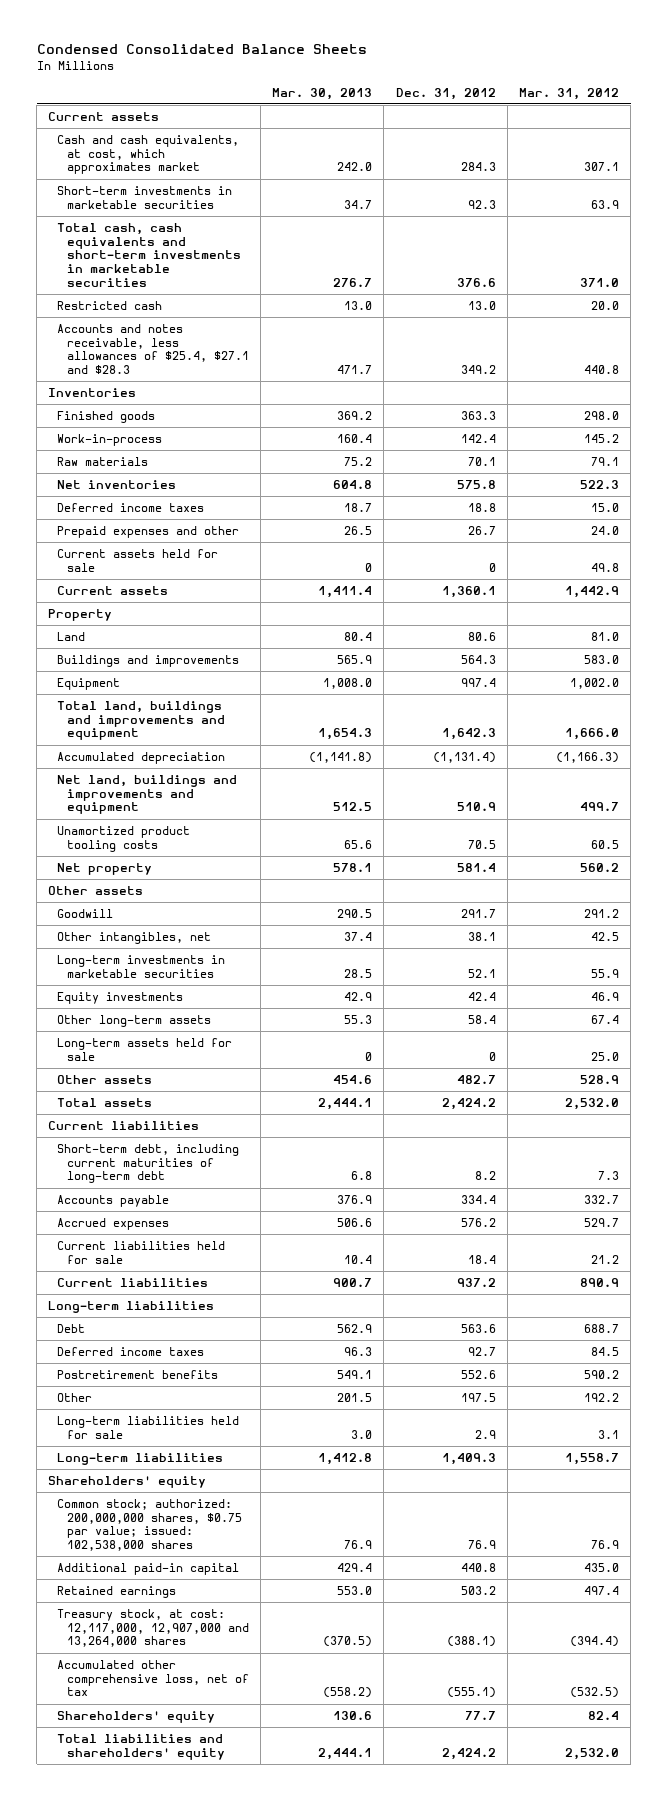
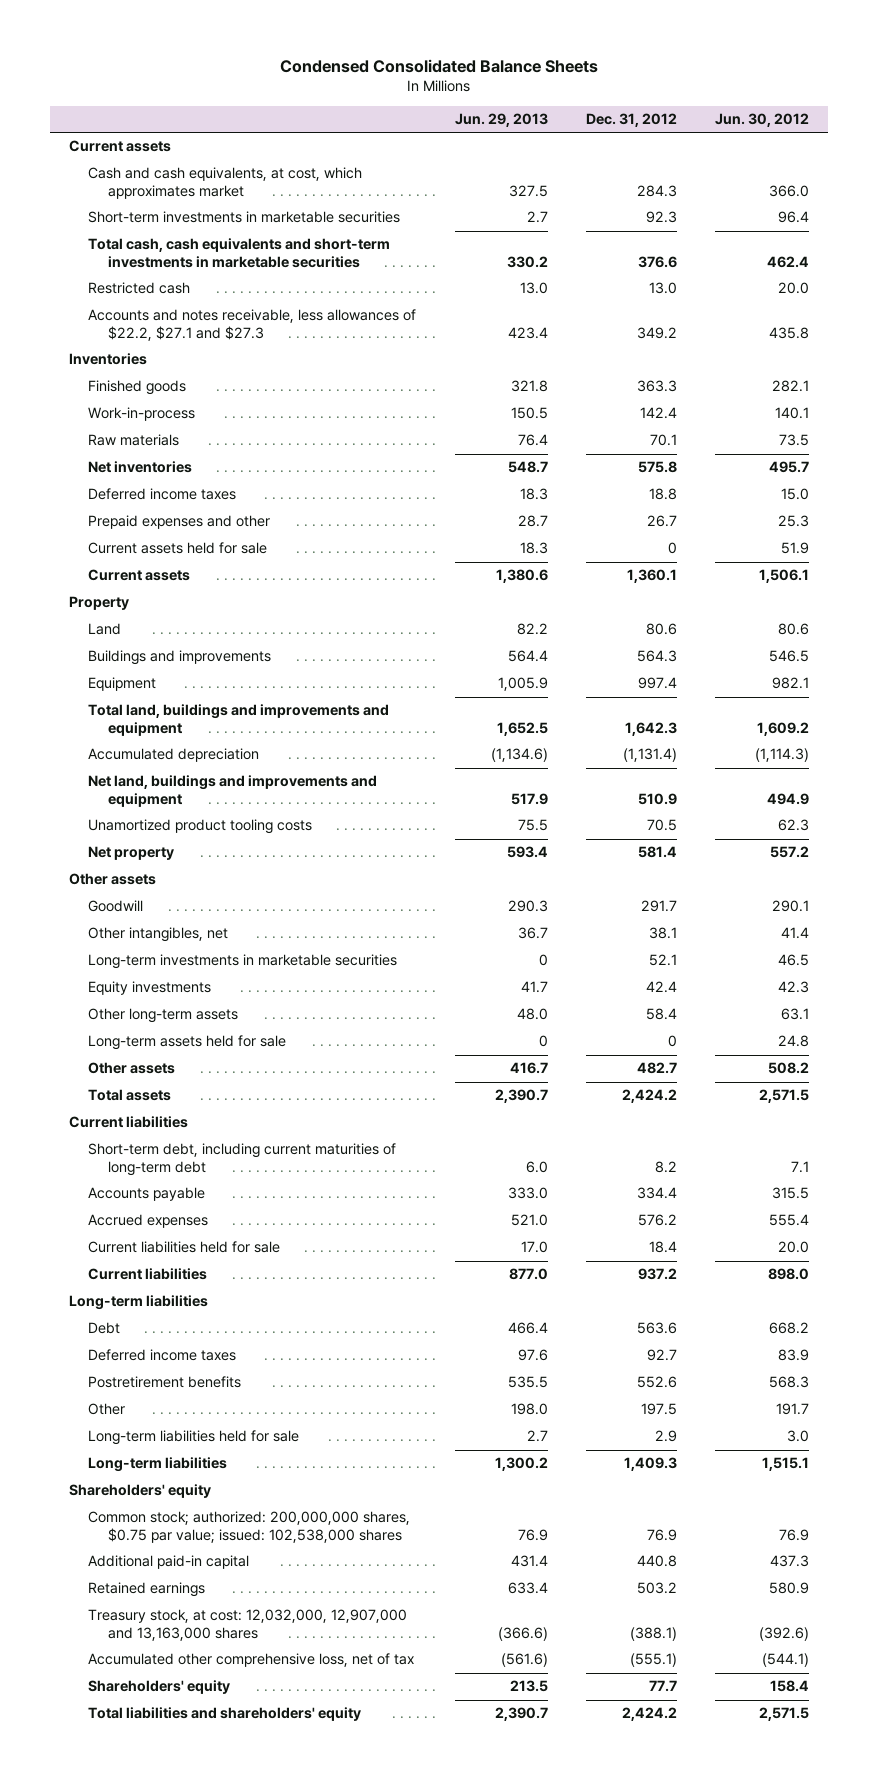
- | Mar. 30, 2013 | Dec. 31, 2012 | Mar. 31, 2012
+ | Jun. 29, 2013 | Dec. 31, 2012 | Jun. 30, 2012
- Accounts and notes receivable, less allowances of $25.4, $27.1 and $28.3 | 471.7 | 349.2 | 440.8
+ Accounts and notes receivable, less allowances of $22.2, $27.1 and $27.3 | 423.4 | 349.2 | 435.8
- Treasury stock, at cost: 12,117,000, 12,907,000 and 13,264,000 shares | (370.5) | (388.1) | (394.4)
+ Treasury stock, at cost: 12,032,000, 12,907,000 and 13,163,000 shares | (366.6) | (388.1) | (392.6)

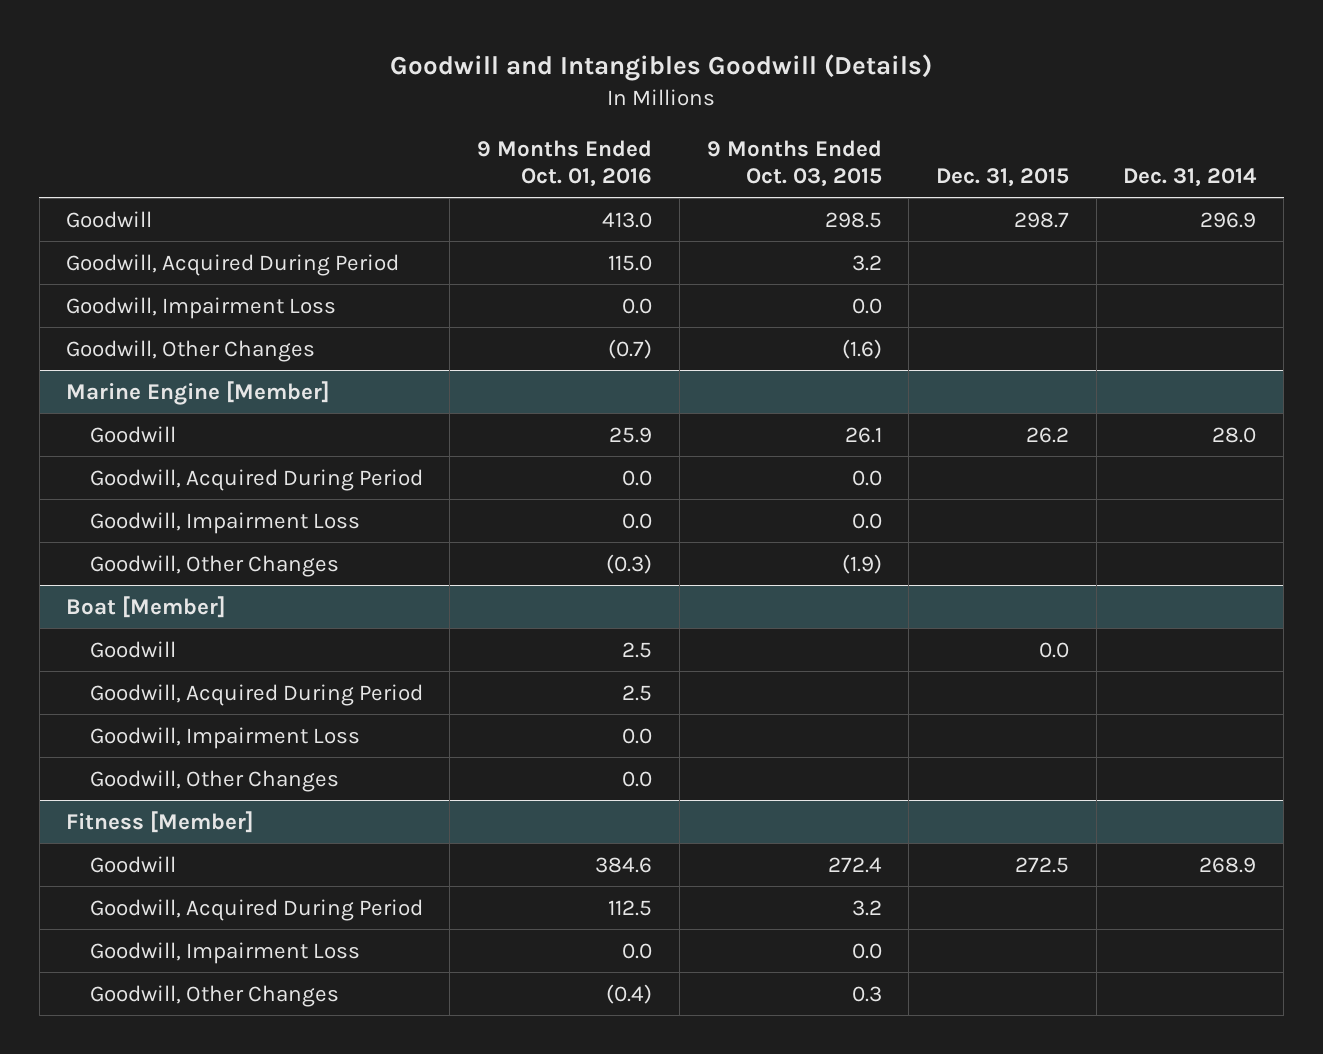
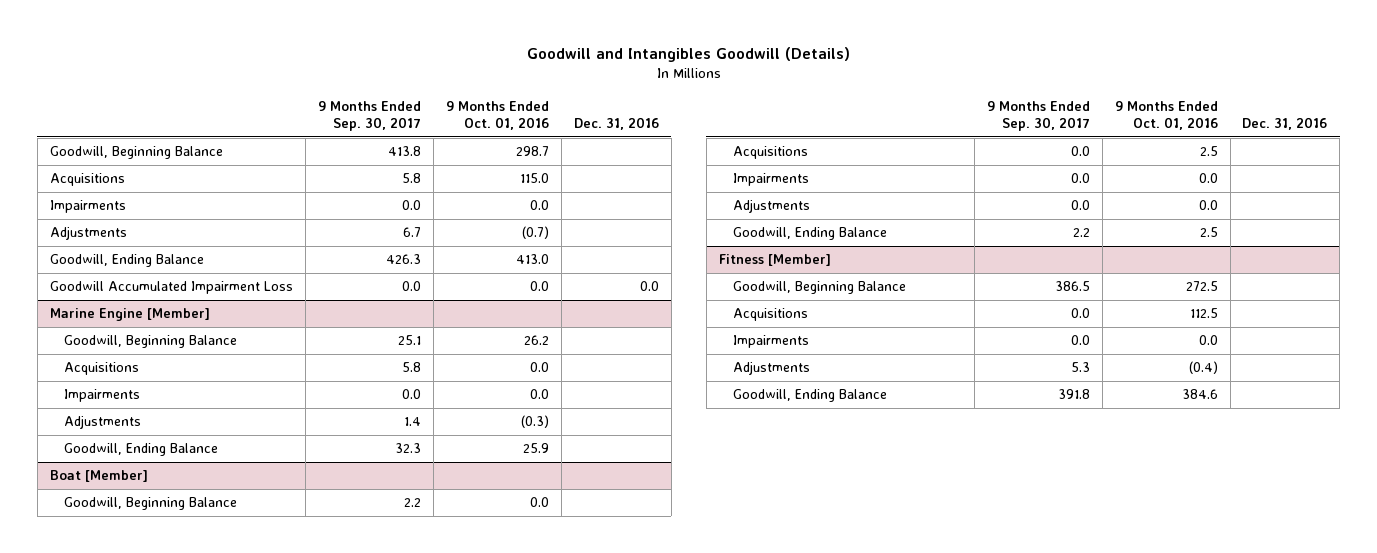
- | 9 Months Ended Oct. 01, 2016 | 9 Months Ended Oct. 03, 2015 | Dec. 31, 2015 | Dec. 31, 2014
+ | 9 Months Ended Sep. 30, 2017 | 9 Months Ended Oct. 01, 2016 | Dec. 31, 2016
- Goodwill | 413.0 | 298.5 | 298.7 | 296.9
- Goodwill, Acquired During Period | 115.0 | 3.2 | |
- Goodwill, Impairment Loss | 0.0 | 0.0 | |
- Goodwill, Other Changes | (0.7) | (1.6) | |
+ Goodwill, Beginning Balance | 413.8 | 298.7 |
+ Acquisitions | 5.8 | 115.0 |
+ Impairments | 0.0 | 0.0 |
+ Adjustments | 6.7 | (0.7) |
+ Goodwill, Ending Balance | 426.3 | 413.0 |
+ Goodwill Accumulated Impairment Loss | 0.0 | 0.0 | 0.0
@ Marine Engine [Member]
- Goodwill | 25.9 | 26.1 | 26.2 | 28.0
- Goodwill, Acquired During Period | 0.0 | 0.0 | |
- Goodwill, Impairment Loss | 0.0 | 0.0 | |
- Goodwill, Other Changes | (0.3) | (1.9) | |
+ Goodwill, Beginning Balance | 25.1 | 26.2 |
+ Acquisitions | 5.8 | 0.0 |
+ Impairments | 0.0 | 0.0 |
+ Adjustments | 1.4 | (0.3) |
+ Goodwill, Ending Balance | 32.3 | 25.9 |
@ Boat [Member]
- Goodwill | 2.5 | | 0.0 |
- Goodwill, Acquired During Period | 2.5 | | |
- Goodwill, Impairment Loss | 0.0 | | |
- Goodwill, Other Changes | 0.0 | | |
+ Goodwill, Beginning Balance | 2.2 | 0.0 |
+ Acquisitions | 0.0 | 2.5 |
+ Impairments | 0.0 | 0.0 |
+ Adjustments | 0.0 | 0.0 |
+ Goodwill, Ending Balance | 2.2 | 2.5 |
@ Fitness [Member]
- Goodwill | 384.6 | 272.4 | 272.5 | 268.9
- Goodwill, Acquired During Period | 112.5 | 3.2 | |
- Goodwill, Impairment Loss | 0.0 | 0.0 | |
- Goodwill, Other Changes | (0.4) | 0.3 | |
+ Goodwill, Beginning Balance | 386.5 | 272.5 |
+ Acquisitions | 0.0 | 112.5 |
+ Impairments | 0.0 | 0.0 |
+ Adjustments | 5.3 | (0.4) |
+ Goodwill, Ending Balance | 391.8 | 384.6 |

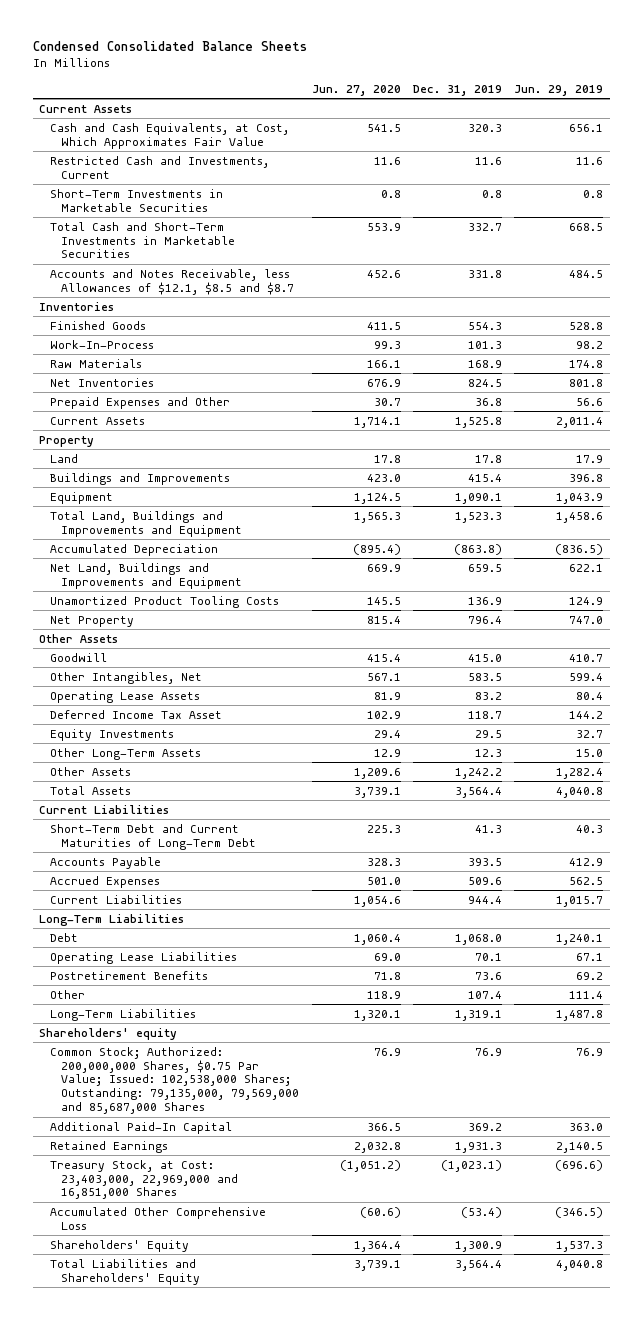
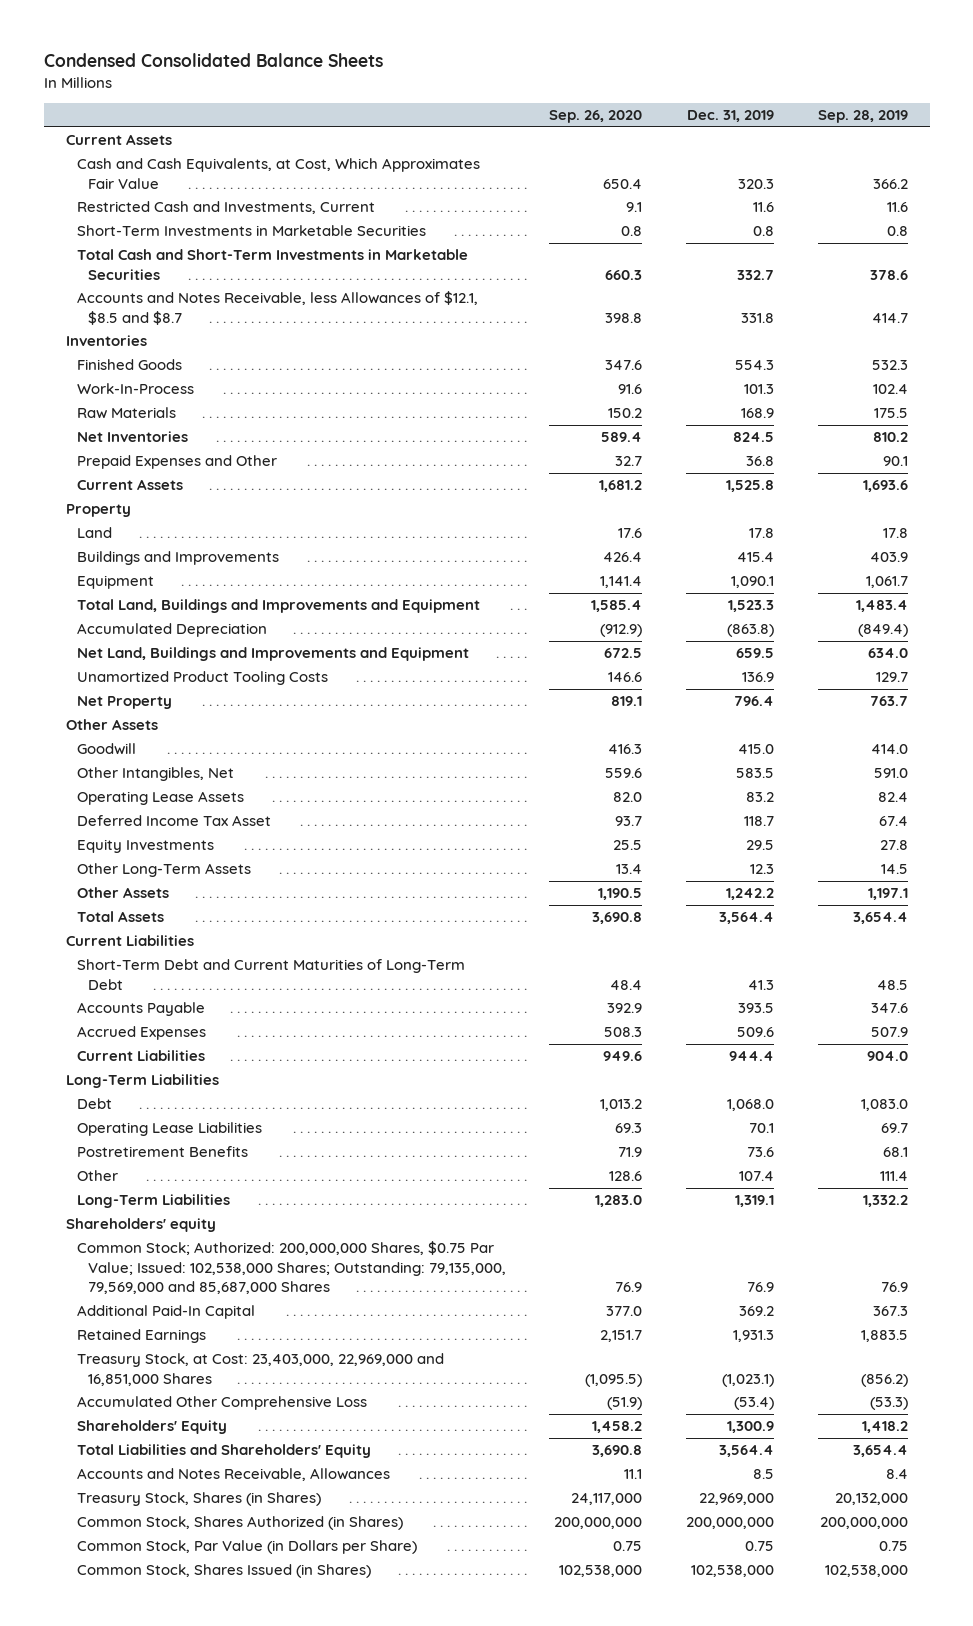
- | Jun. 27, 2020 | Dec. 31, 2019 | Jun. 29, 2019
+ | Sep. 26, 2020 | Dec. 31, 2019 | Sep. 28, 2019
+ Accounts and Notes Receivable, Allowances | 11.1 | 8.5 | 8.4
+ Treasury Stock, Shares (in Shares) | 24,117,000 | 22,969,000 | 20,132,000
+ Common Stock, Shares Authorized (in Shares) | 200,000,000 | 200,000,000 | 200,000,000
+ Common Stock, Par Value (in Dollars per Share) | 0.75 | 0.75 | 0.75
+ Common Stock, Shares Issued (in Shares) | 102,538,000 | 102,538,000 | 102,538,000

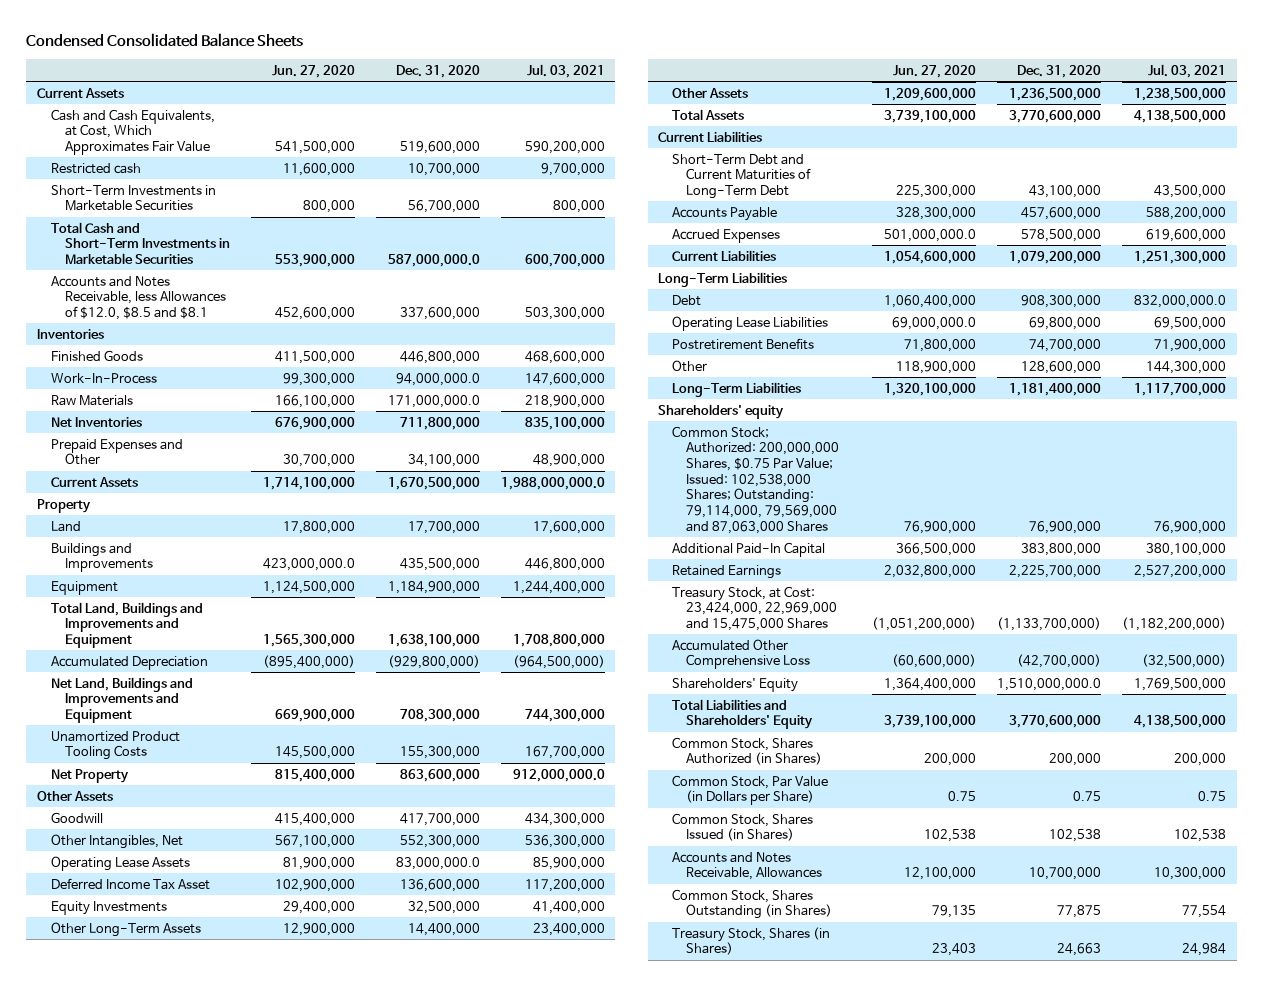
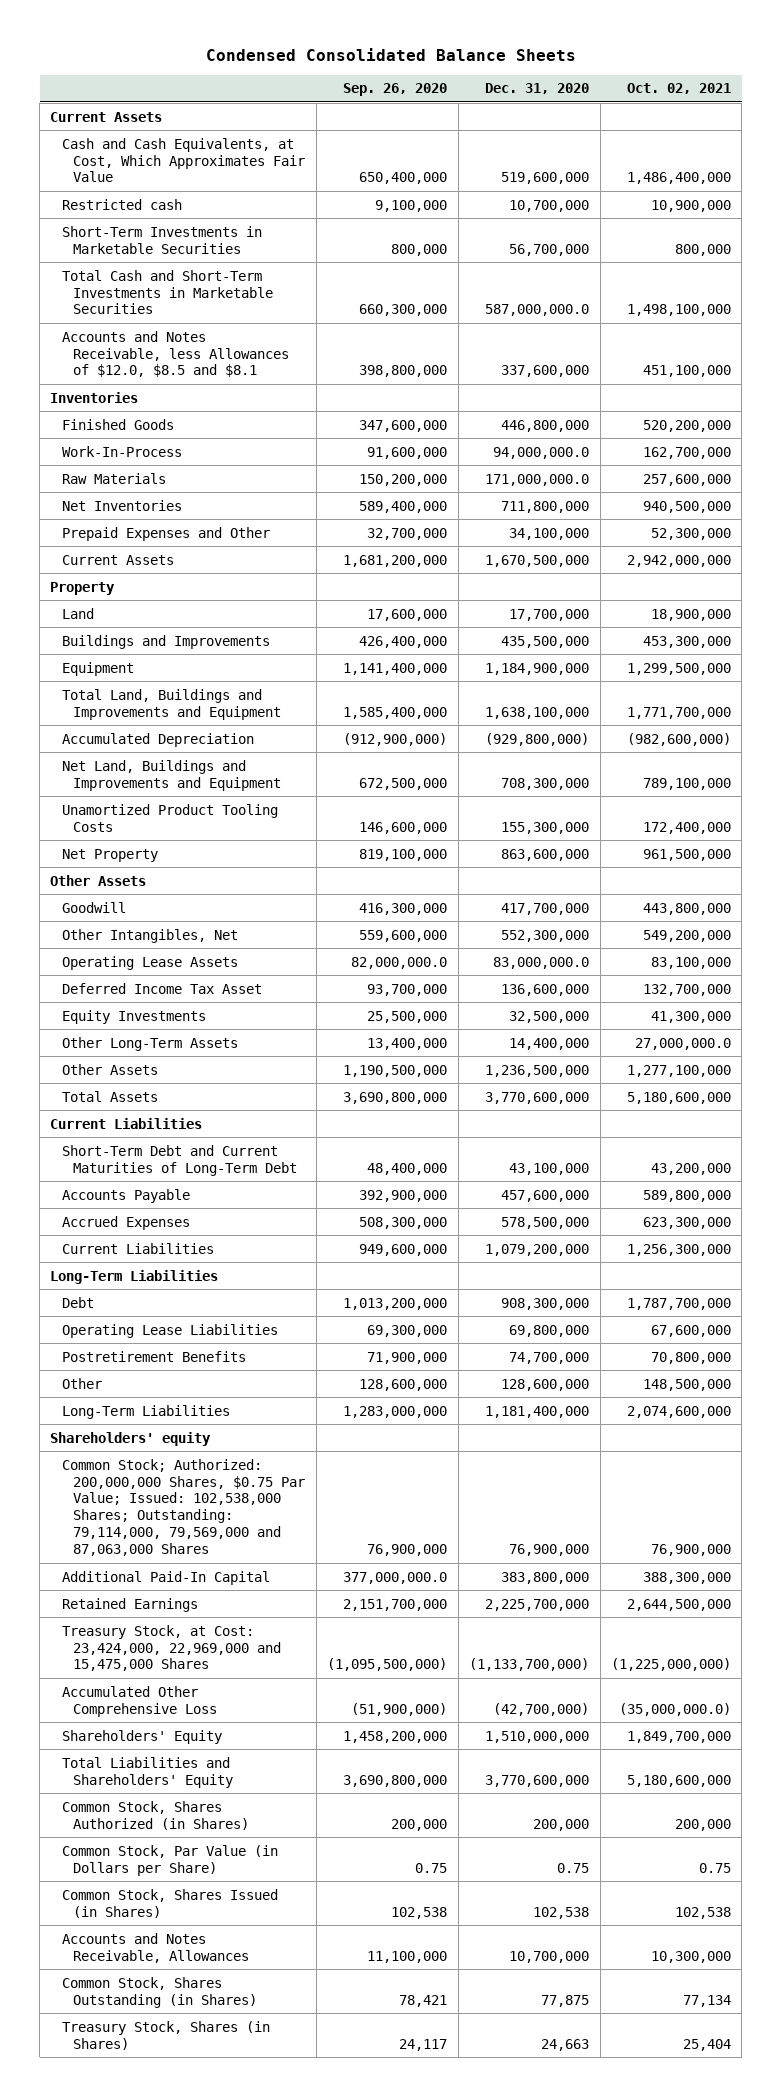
- | Jun. 27, 2020 | Dec. 31, 2020 | Jul. 03, 2021
+ | Sep. 26, 2020 | Dec. 31, 2020 | Oct. 02, 2021
- Shareholders' Equity | 1,364,400,000 | 1,510,000,000.0 | 1,769,500,000
+ Shareholders' Equity | 1,458,200,000 | 1,510,000,000 | 1,849,700,000

